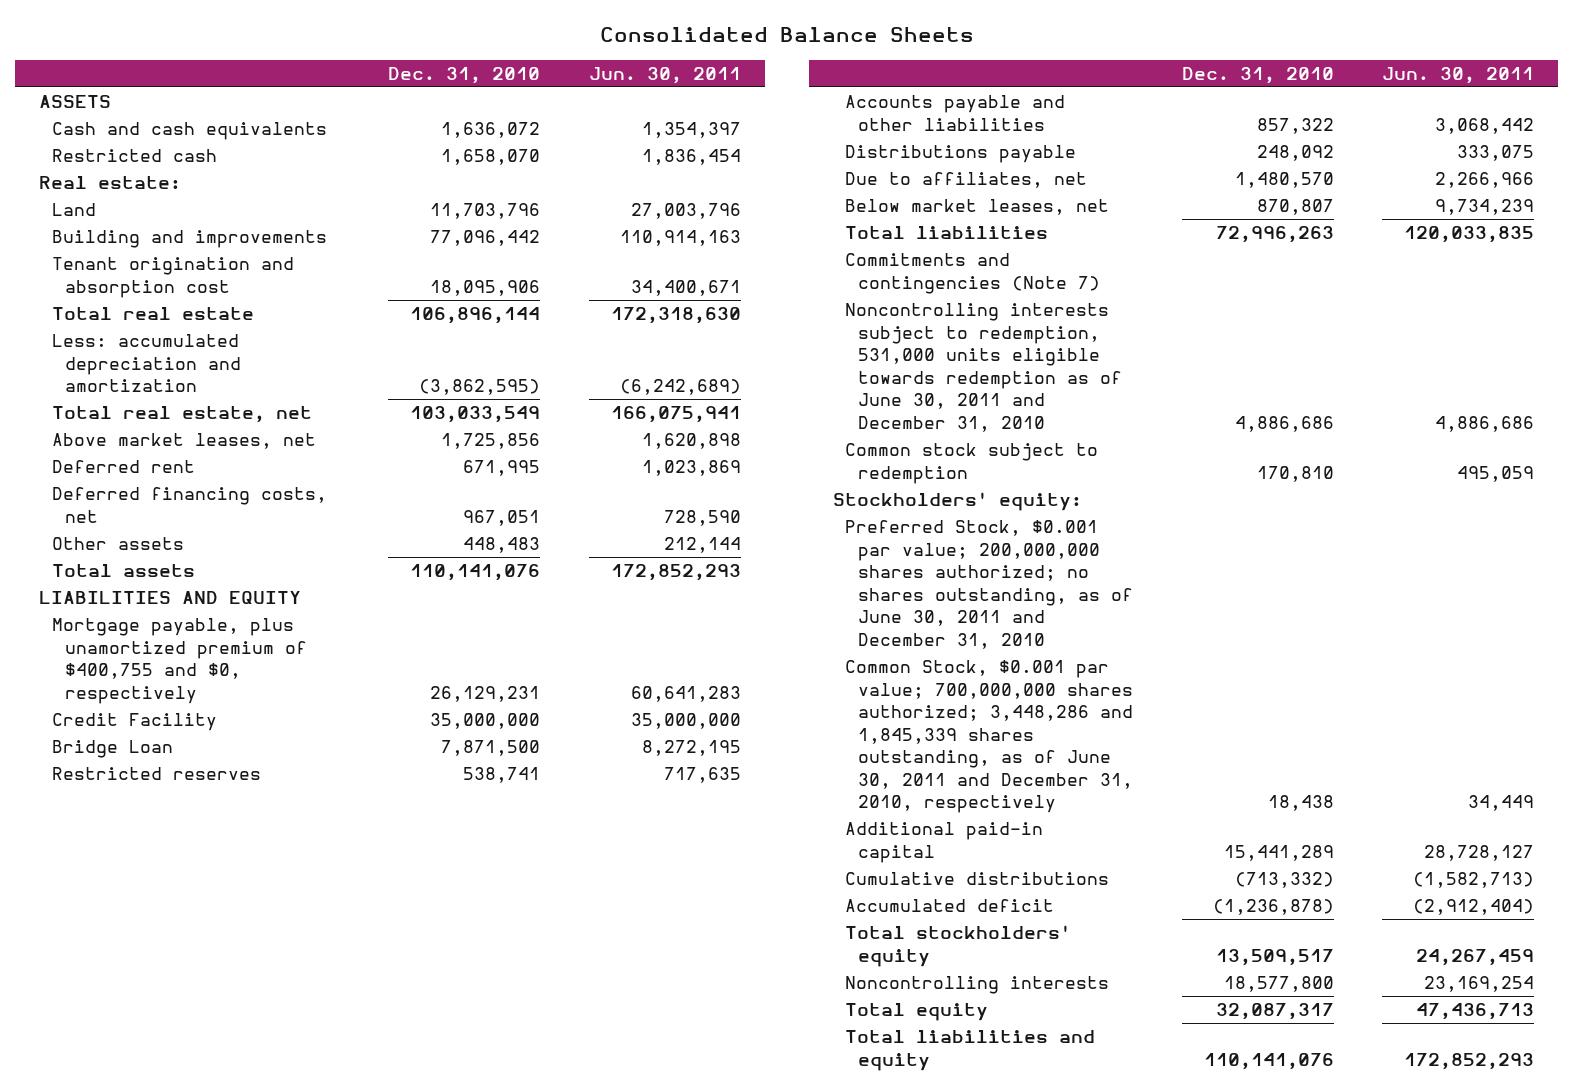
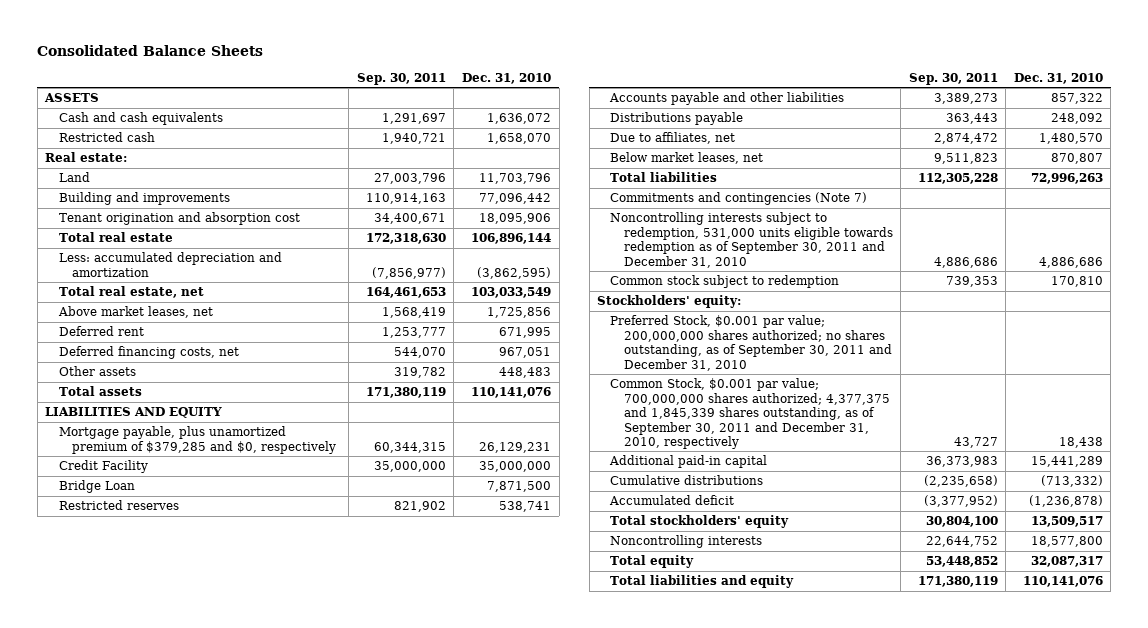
- | Dec. 31, 2010 | Jun. 30, 2011
+ | Sep. 30, 2011 | Dec. 31, 2010
- Mortgage payable, plus unamortized premium of $400,755 and $0, respectively | 26,129,231 | 60,641,283
+ Mortgage payable, plus unamortized premium of $379,285 and $0, respectively | 60,344,315 | 26,129,231
- Noncontrolling interests subject to redemption, 531,000 units eligible towards redemption as of June 30, 2011 and December 31, 2010 | 4,886,686 | 4,886,686
+ Noncontrolling interests subject to redemption, 531,000 units eligible towards redemption as of September 30, 2011 and December 31, 2010 | 4,886,686 | 4,886,686
- Preferred Stock, $0.001 par value; 200,000,000 shares authorized; no shares outstanding, as of June 30, 2011 and December 31, 2010
- Common Stock, $0.001 par value; 700,000,000 shares authorized; 3,448,286 and 1,845,339 shares outstanding, as of June 30, 2011 and December 31, 2010, respectively | 18,438 | 34,449
+ Preferred Stock, $0.001 par value; 200,000,000 shares authorized; no shares outstanding, as of September 30, 2011 and December 31, 2010
+ Common Stock, $0.001 par value; 700,000,000 shares authorized; 4,377,375 and 1,845,339 shares outstanding, as of September 30, 2011 and December 31, 2010, respectively | 43,727 | 18,438

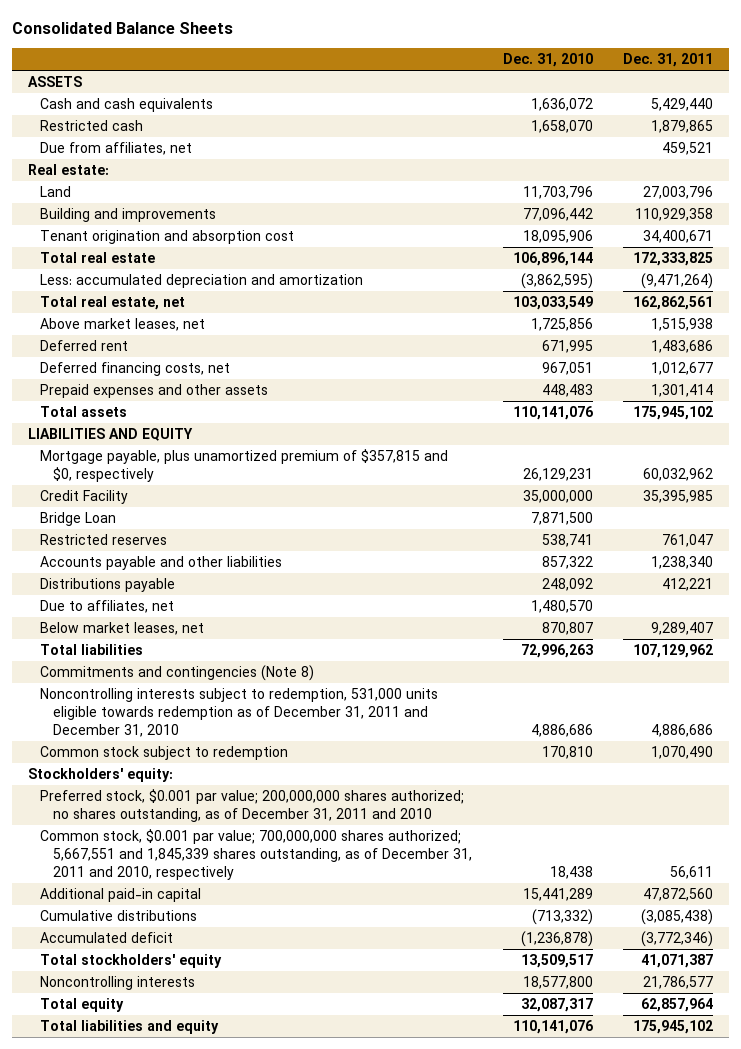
- | Sep. 30, 2011 | Dec. 31, 2010
+ | Dec. 31, 2010 | Dec. 31, 2011
+ Due from affiliates, net | | 459,521
- Other assets | 319,782 | 448,483
+ Prepaid expenses and other assets | 448,483 | 1,301,414
- Mortgage payable, plus unamortized premium of $379,285 and $0, respectively | 60,344,315 | 26,129,231
+ Mortgage payable, plus unamortized premium of $357,815 and $0, respectively | 26,129,231 | 60,032,962
- Commitments and contingencies (Note 7)
- Noncontrolling interests subject to redemption, 531,000 units eligible towards redemption as of September 30, 2011 and December 31, 2010 | 4,886,686 | 4,886,686
+ Commitments and contingencies (Note 8)
+ Noncontrolling interests subject to redemption, 531,000 units eligible towards redemption as of December 31, 2011 and December 31, 2010 | 4,886,686 | 4,886,686
- Preferred Stock, $0.001 par value; 200,000,000 shares authorized; no shares outstanding, as of September 30, 2011 and December 31, 2010
- Common Stock, $0.001 par value; 700,000,000 shares authorized; 4,377,375 and 1,845,339 shares outstanding, as of September 30, 2011 and December 31, 2010, respectively | 43,727 | 18,438
+ Preferred stock, $0.001 par value; 200,000,000 shares authorized; no shares outstanding, as of December 31, 2011 and 2010
+ Common stock, $0.001 par value; 700,000,000 shares authorized; 5,667,551 and 1,845,339 shares outstanding, as of December 31, 2011 and 2010, respectively | 18,438 | 56,611

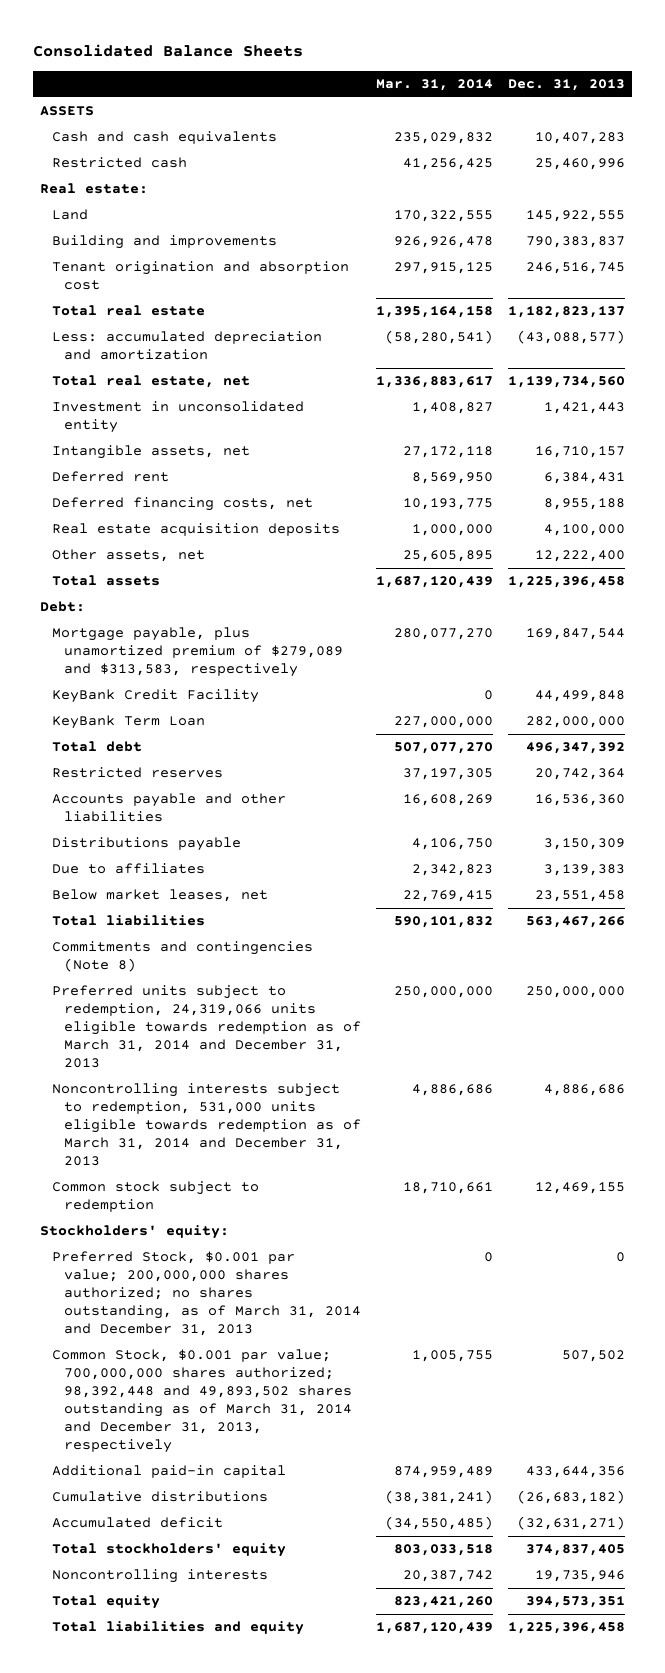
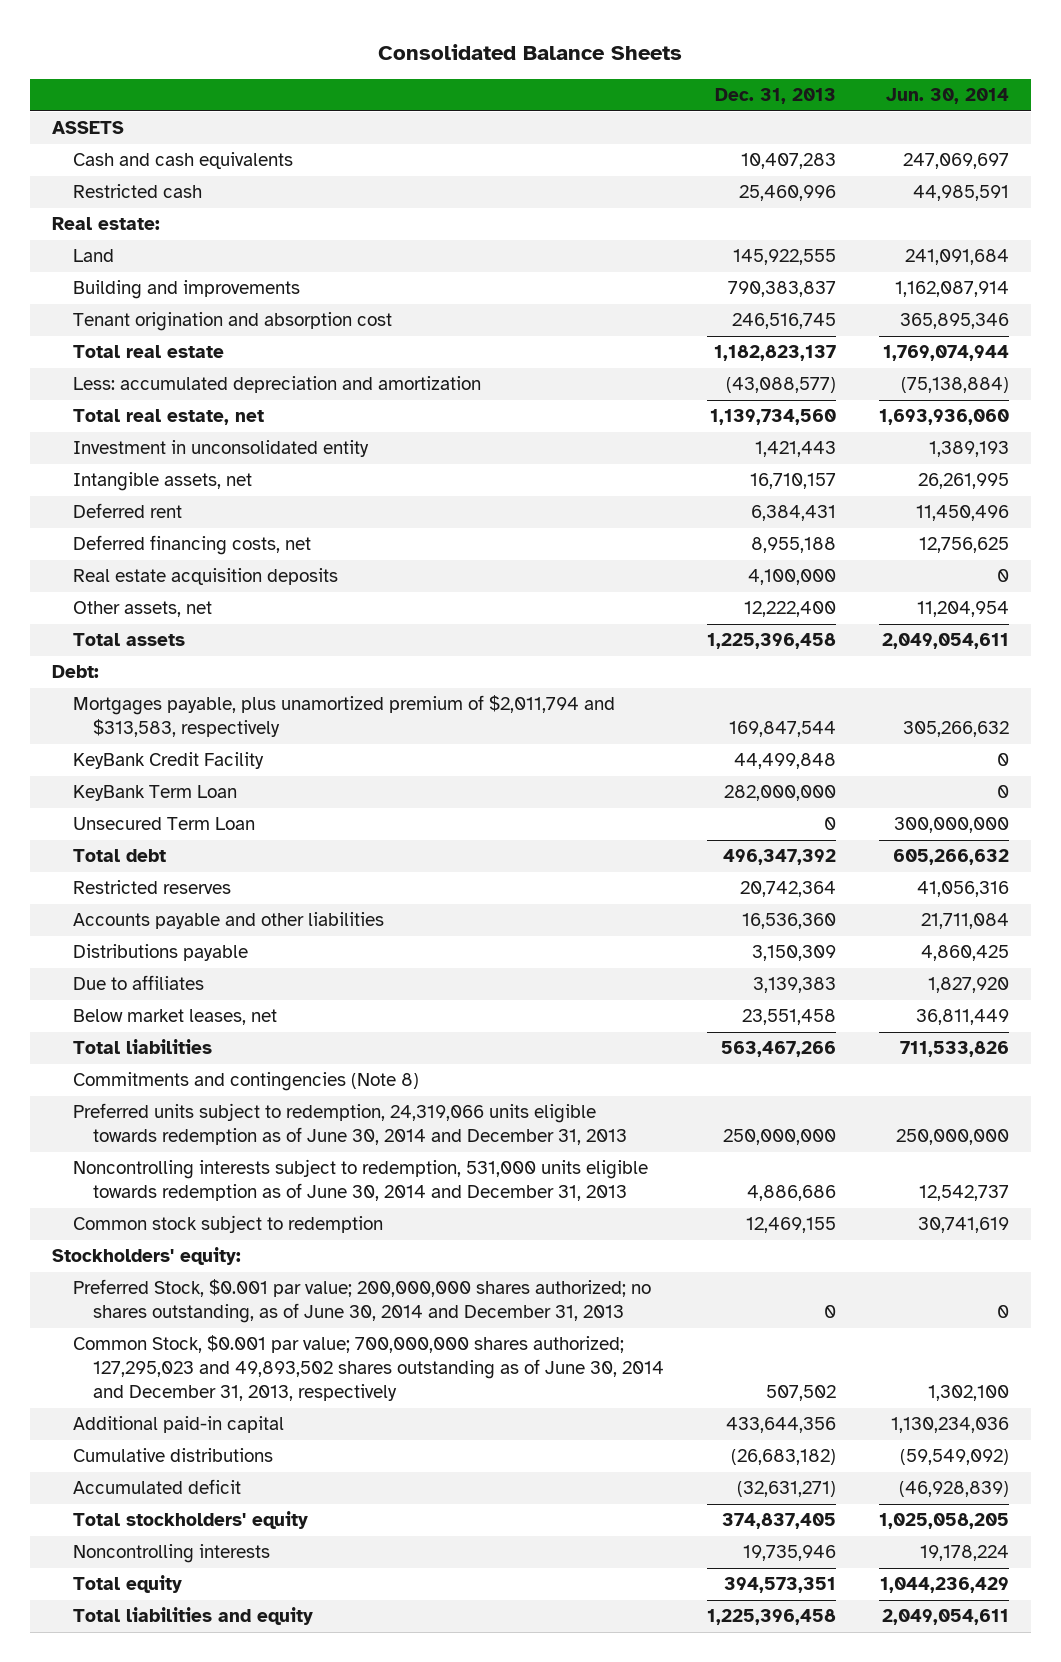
- | Mar. 31, 2014 | Dec. 31, 2013
+ | Dec. 31, 2013 | Jun. 30, 2014
- Mortgage payable, plus unamortized premium of $279,089 and $313,583, respectively | 280,077,270 | 169,847,544
+ Mortgages payable, plus unamortized premium of $2,011,794 and $313,583, respectively | 169,847,544 | 305,266,632
+ Unsecured Term Loan | 0 | 300,000,000
- Preferred units subject to redemption, 24,319,066 units eligible towards redemption as of March 31, 2014 and December 31, 2013 | 250,000,000 | 250,000,000
- Noncontrolling interests subject to redemption, 531,000 units eligible towards redemption as of March 31, 2014 and December 31, 2013 | 4,886,686 | 4,886,686
+ Preferred units subject to redemption, 24,319,066 units eligible towards redemption as of June 30, 2014 and December 31, 2013 | 250,000,000 | 250,000,000
+ Noncontrolling interests subject to redemption, 531,000 units eligible towards redemption as of June 30, 2014 and December 31, 2013 | 4,886,686 | 12,542,737
- Preferred Stock, $0.001 par value; 200,000,000 shares authorized; no shares outstanding, as of March 31, 2014 and December 31, 2013 | 0 | 0
- Common Stock, $0.001 par value; 700,000,000 shares authorized; 98,392,448 and 49,893,502 shares outstanding as of March 31, 2014 and December 31, 2013, respectively | 1,005,755 | 507,502
+ Preferred Stock, $0.001 par value; 200,000,000 shares authorized; no shares outstanding, as of June 30, 2014 and December 31, 2013 | 0 | 0
+ Common Stock, $0.001 par value; 700,000,000 shares authorized; 127,295,023 and 49,893,502 shares outstanding as of June 30, 2014 and December 31, 2013, respectively | 507,502 | 1,302,100

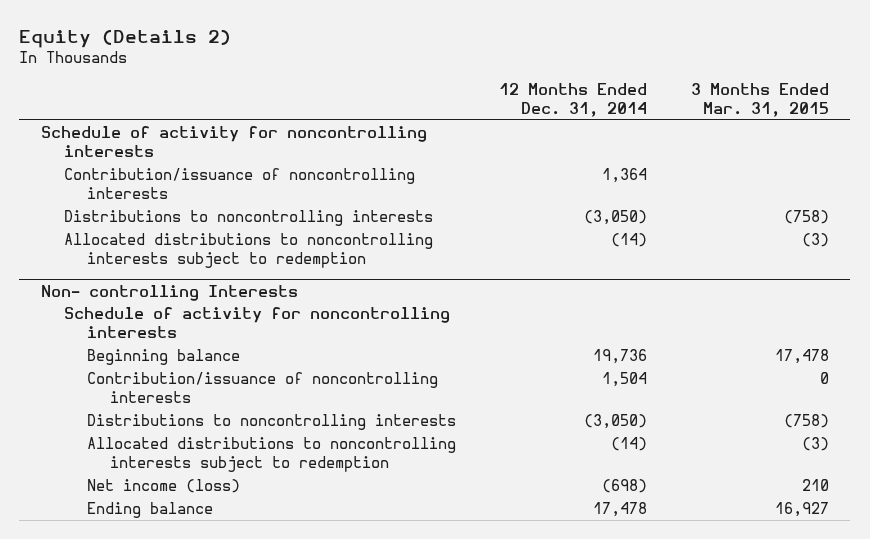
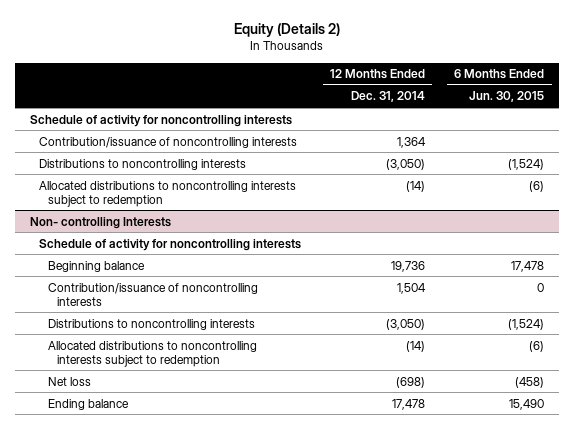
- | 12 Months Ended Dec. 31, 2014 | 3 Months Ended Mar. 31, 2015
+ | 12 Months Ended Dec. 31, 2014 | 6 Months Ended Jun. 30, 2015
@ Non- controlling Interests
- Net income (loss) | (698) | 210
+ Net loss | (698) | (458)

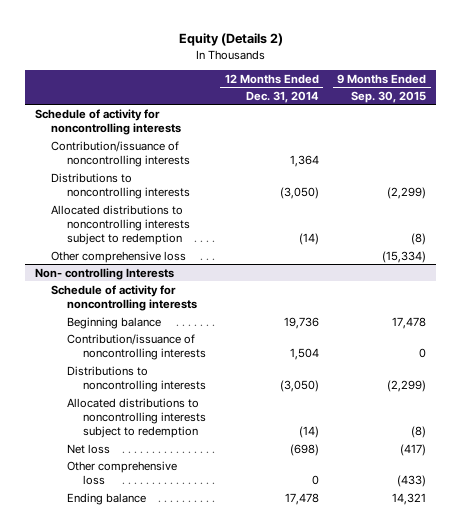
- | 12 Months Ended Dec. 31, 2014 | 6 Months Ended Jun. 30, 2015
+ | 12 Months Ended Dec. 31, 2014 | 9 Months Ended Sep. 30, 2015
+ Other comprehensive loss | | (15,334)
@ Non- controlling Interests
+ Other comprehensive loss | 0 | (433)

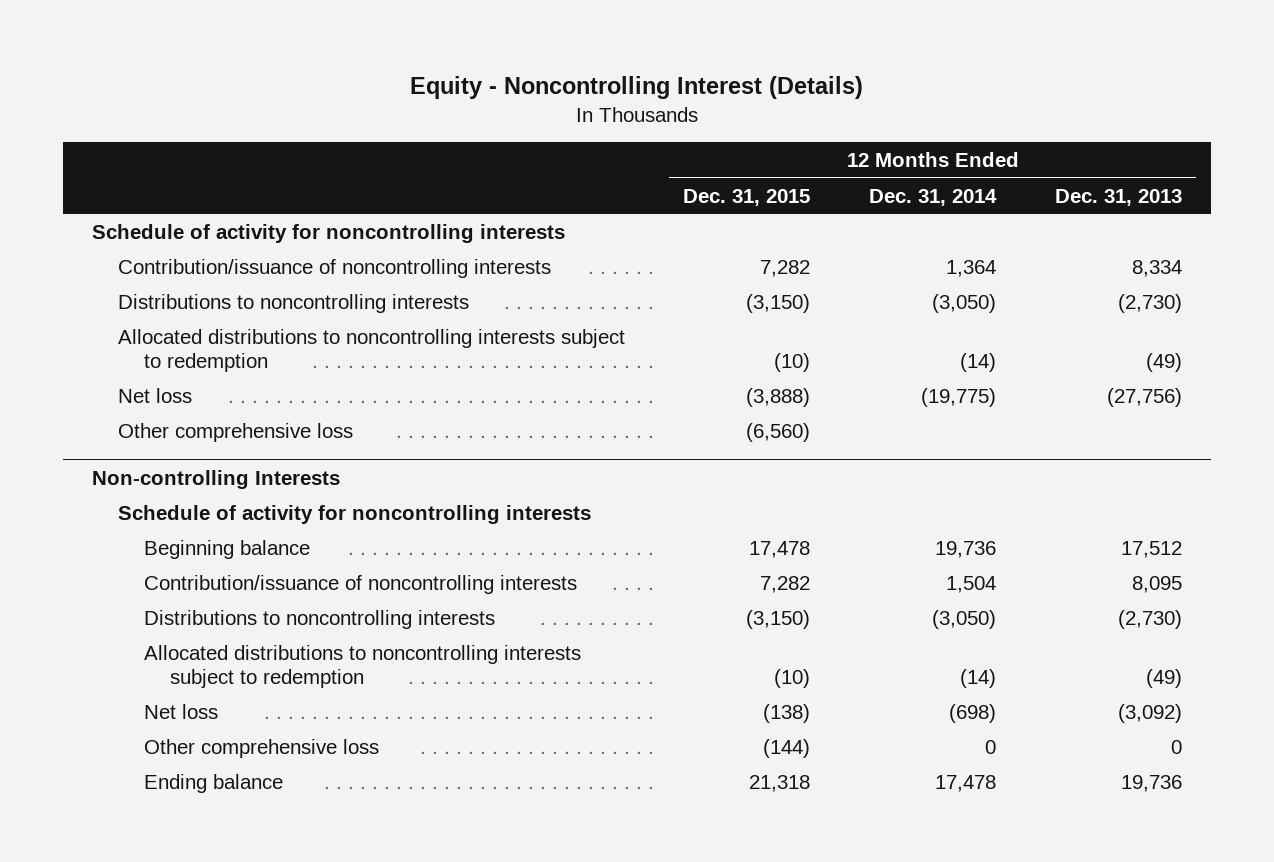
- Equity (Details 2)
+ Equity - Noncontrolling Interest (Details)
- | 12 Months Ended Dec. 31, 2014 | 9 Months Ended Sep. 30, 2015
+ | 12 Months Ended Dec. 31, 2015 | 12 Months Ended Dec. 31, 2014 | 12 Months Ended Dec. 31, 2013
+ Net loss | (3,888) | (19,775) | (27,756)
- Non- controlling Interests
+ Non-controlling Interests

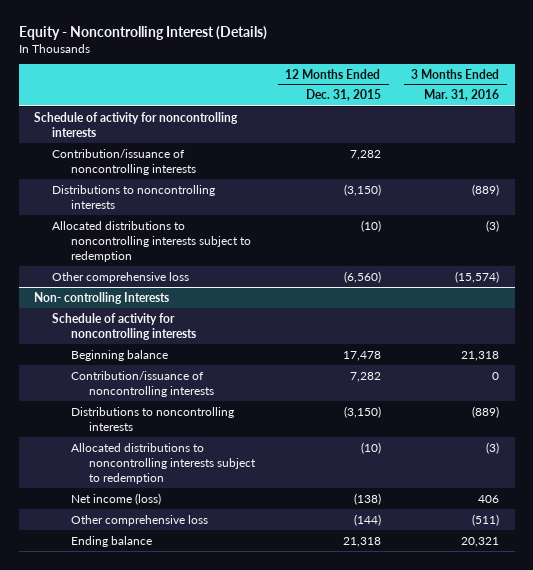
- | 12 Months Ended Dec. 31, 2015 | 12 Months Ended Dec. 31, 2014 | 12 Months Ended Dec. 31, 2013
+ | 12 Months Ended Dec. 31, 2015 | 3 Months Ended Mar. 31, 2016
- Net loss | (3,888) | (19,775) | (27,756)
- Non-controlling Interests
+ Non- controlling Interests
- Net loss | (138) | (698) | (3,092)
+ Net income (loss) | (138) | 406

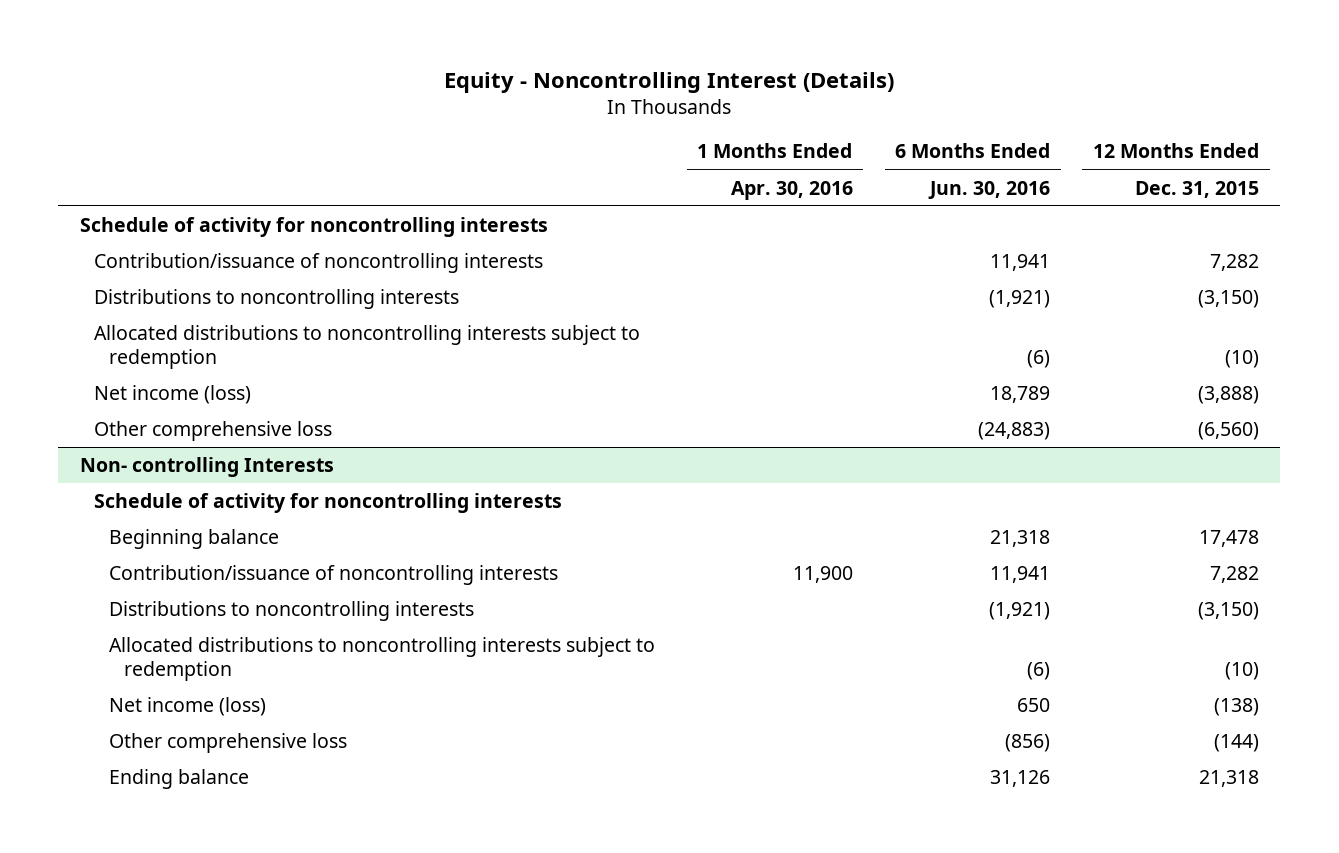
- | 12 Months Ended Dec. 31, 2015 | 3 Months Ended Mar. 31, 2016
+ | 1 Months Ended Apr. 30, 2016 | 6 Months Ended Jun. 30, 2016 | 12 Months Ended Dec. 31, 2015
+ Net income (loss) | | 18,789 | (3,888)

